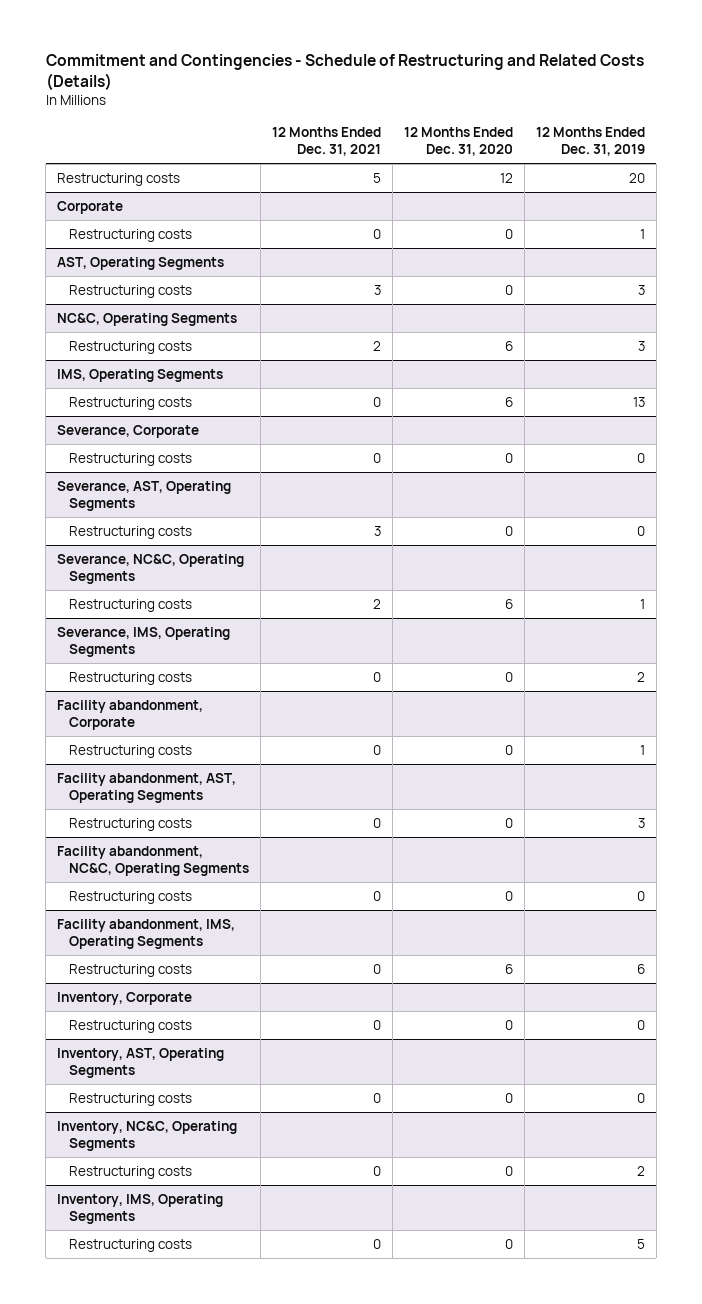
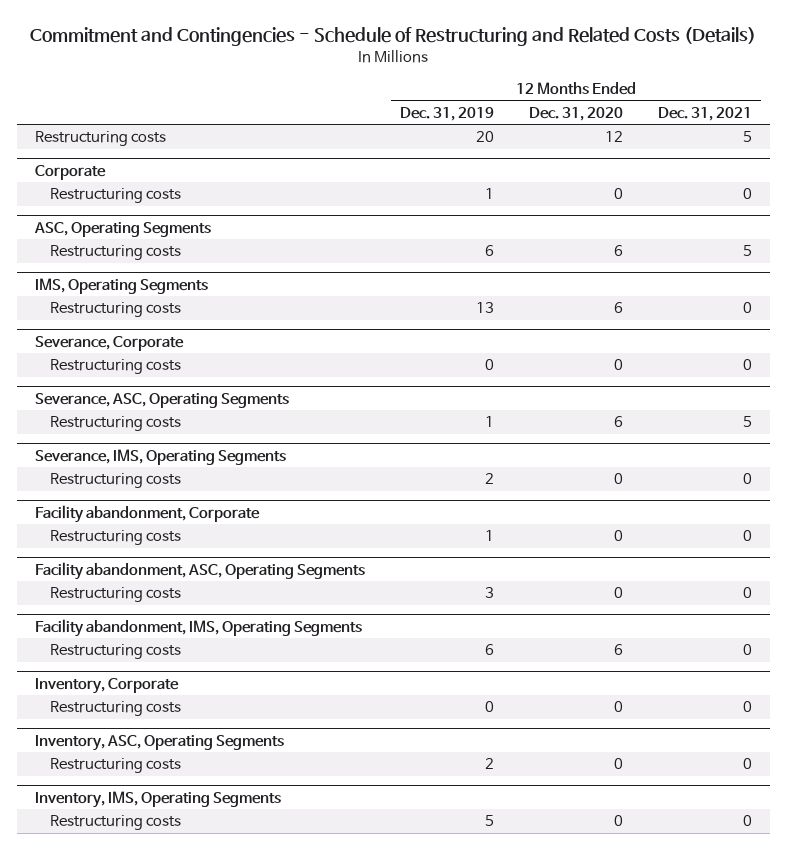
- | 12 Months Ended Dec. 31, 2021 | 12 Months Ended Dec. 31, 2020 | 12 Months Ended Dec. 31, 2019
+ | 12 Months Ended Dec. 31, 2019 | 12 Months Ended Dec. 31, 2020 | 12 Months Ended Dec. 31, 2021
- AST, Operating Segments
- Restructuring costs | 3 | 0 | 3
- NC&C, Operating Segments
- Restructuring costs | 2 | 6 | 3
+ ASC, Operating Segments
+ Restructuring costs | 6 | 6 | 5
- Severance, AST, Operating Segments
- Restructuring costs | 3 | 0 | 0
- Severance, NC&C, Operating Segments
- Restructuring costs | 2 | 6 | 1
+ Severance, ASC, Operating Segments
+ Restructuring costs | 1 | 6 | 5
- Facility abandonment, AST, Operating Segments
+ Facility abandonment, ASC, Operating Segments
- Facility abandonment, NC&C, Operating Segments
- Restructuring costs | 0 | 0 | 0
- Inventory, AST, Operating Segments
- Restructuring costs | 0 | 0 | 0
- Inventory, NC&C, Operating Segments
+ Inventory, ASC, Operating Segments

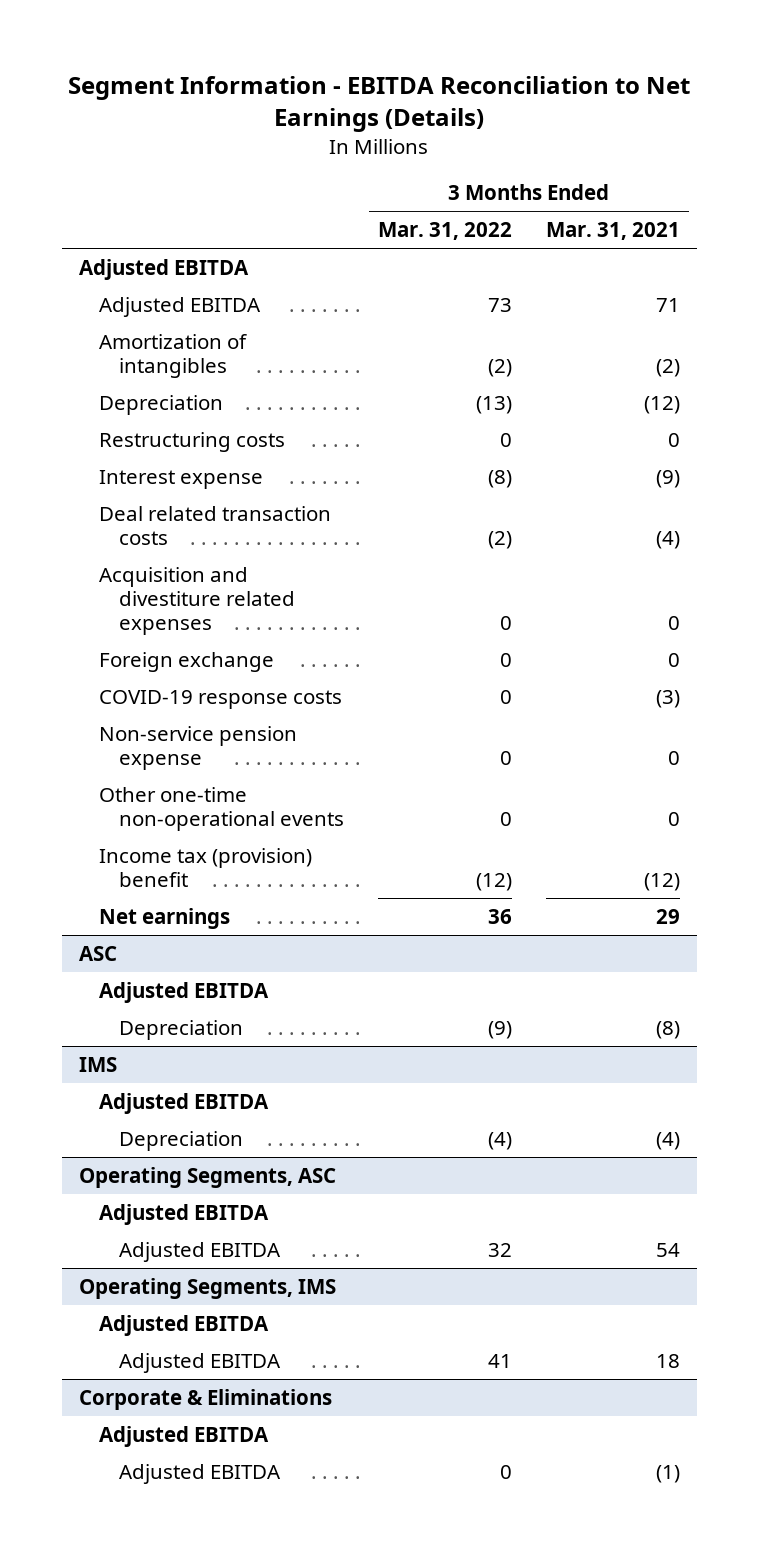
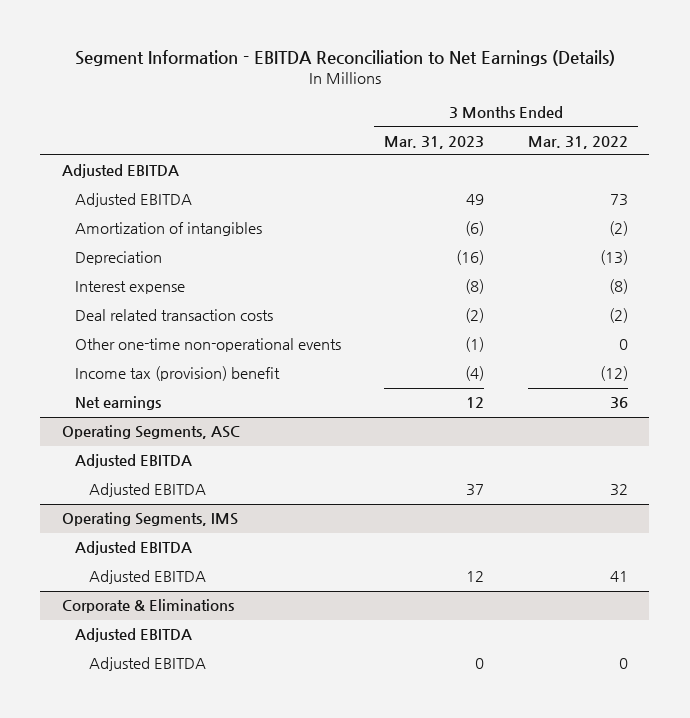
- | 3 Months Ended Mar. 31, 2022 | 3 Months Ended Mar. 31, 2021
+ | 3 Months Ended Mar. 31, 2023 | 3 Months Ended Mar. 31, 2022
- Restructuring costs | 0 | 0
- Acquisition and divestiture related expenses | 0 | 0
- Foreign exchange | 0 | 0
- COVID-19 response costs | 0 | (3)
- Non-service pension expense | 0 | 0
- ASC
- Adjusted EBITDA
- Depreciation | (9) | (8)
- IMS
- Adjusted EBITDA
- Depreciation | (4) | (4)

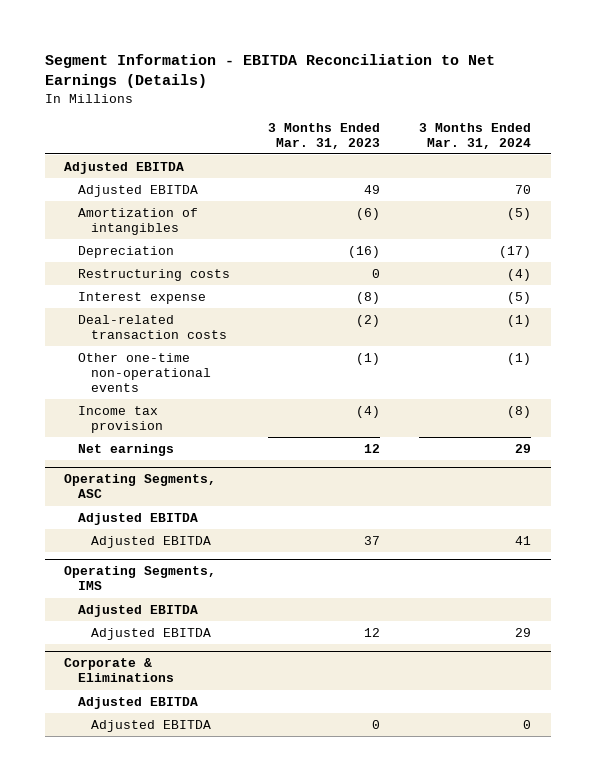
- | 3 Months Ended Mar. 31, 2023 | 3 Months Ended Mar. 31, 2022
+ | 3 Months Ended Mar. 31, 2023 | 3 Months Ended Mar. 31, 2024
+ Restructuring costs | 0 | (4)
- Deal related transaction costs | (2) | (2)
+ Deal-related transaction costs | (2) | (1)
- Income tax (provision) benefit | (4) | (12)
+ Income tax provision | (4) | (8)

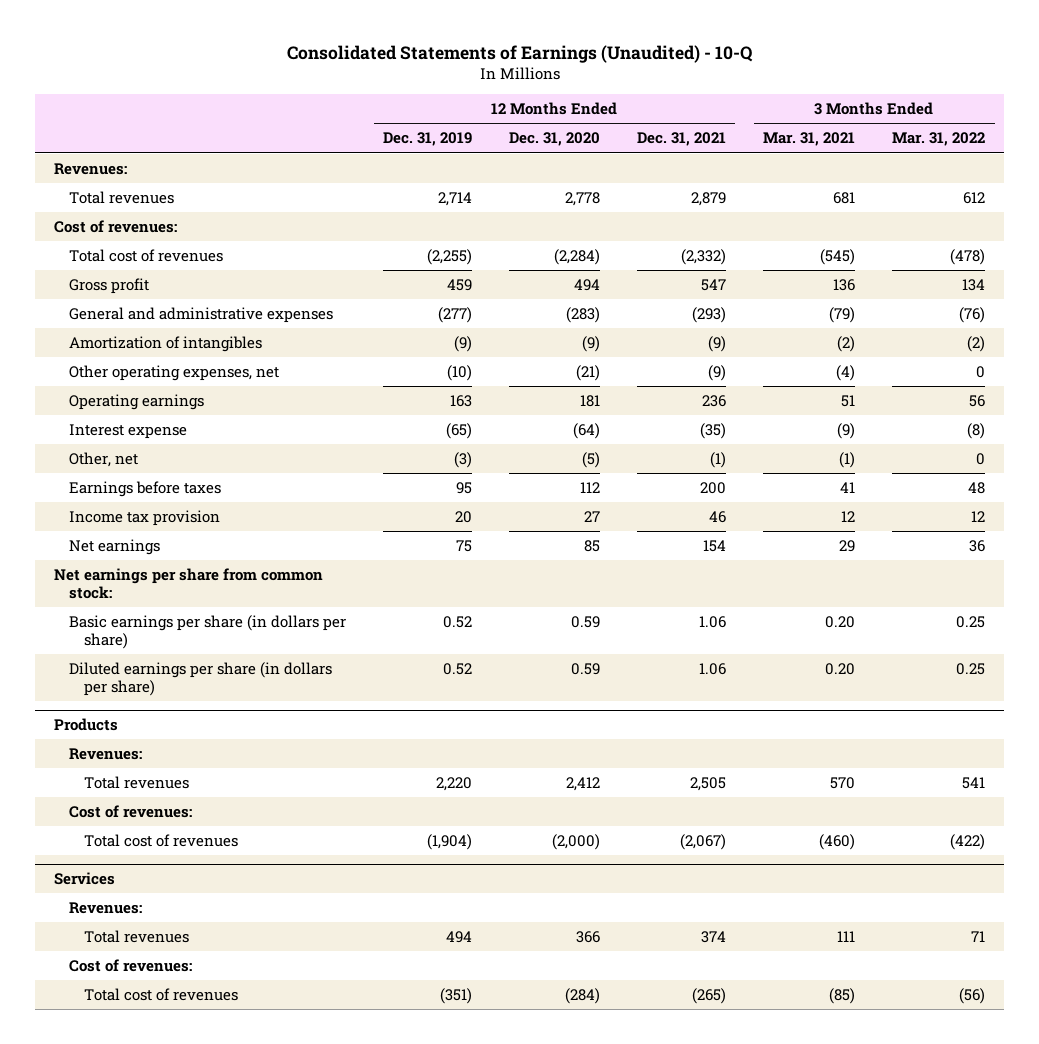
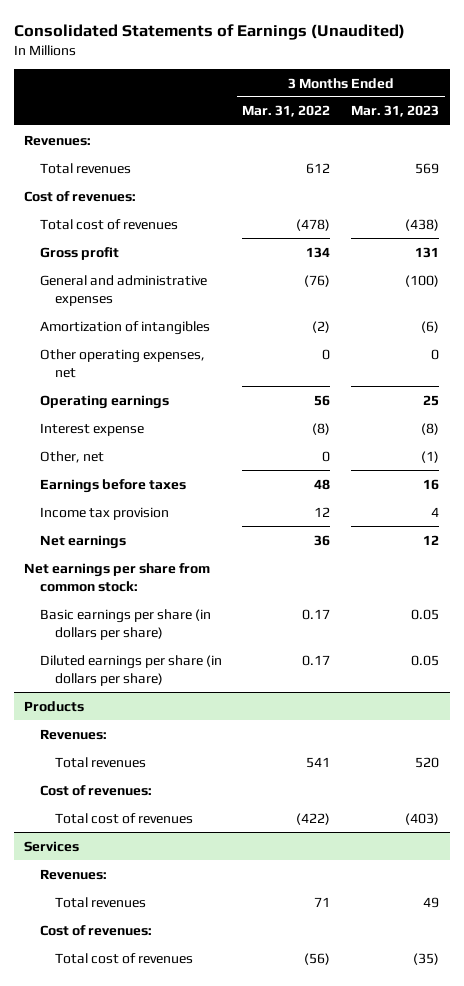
- Consolidated Statements of Earnings (Unaudited) - 10-Q
+ Consolidated Statements of Earnings (Unaudited)
- | 12 Months Ended Dec. 31, 2019 | 12 Months Ended Dec. 31, 2020 | 12 Months Ended Dec. 31, 2021 | 3 Months Ended Mar. 31, 2021 | 3 Months Ended Mar. 31, 2022
+ | 3 Months Ended Mar. 31, 2022 | 3 Months Ended Mar. 31, 2023
- Basic earnings per share (in dollars per share) | 0.52 | 0.59 | 1.06 | 0.20 | 0.25
- Diluted earnings per share (in dollars per share) | 0.52 | 0.59 | 1.06 | 0.20 | 0.25
+ Basic earnings per share (in dollars per share) | 0.17 | 0.05
+ Diluted earnings per share (in dollars per share) | 0.17 | 0.05

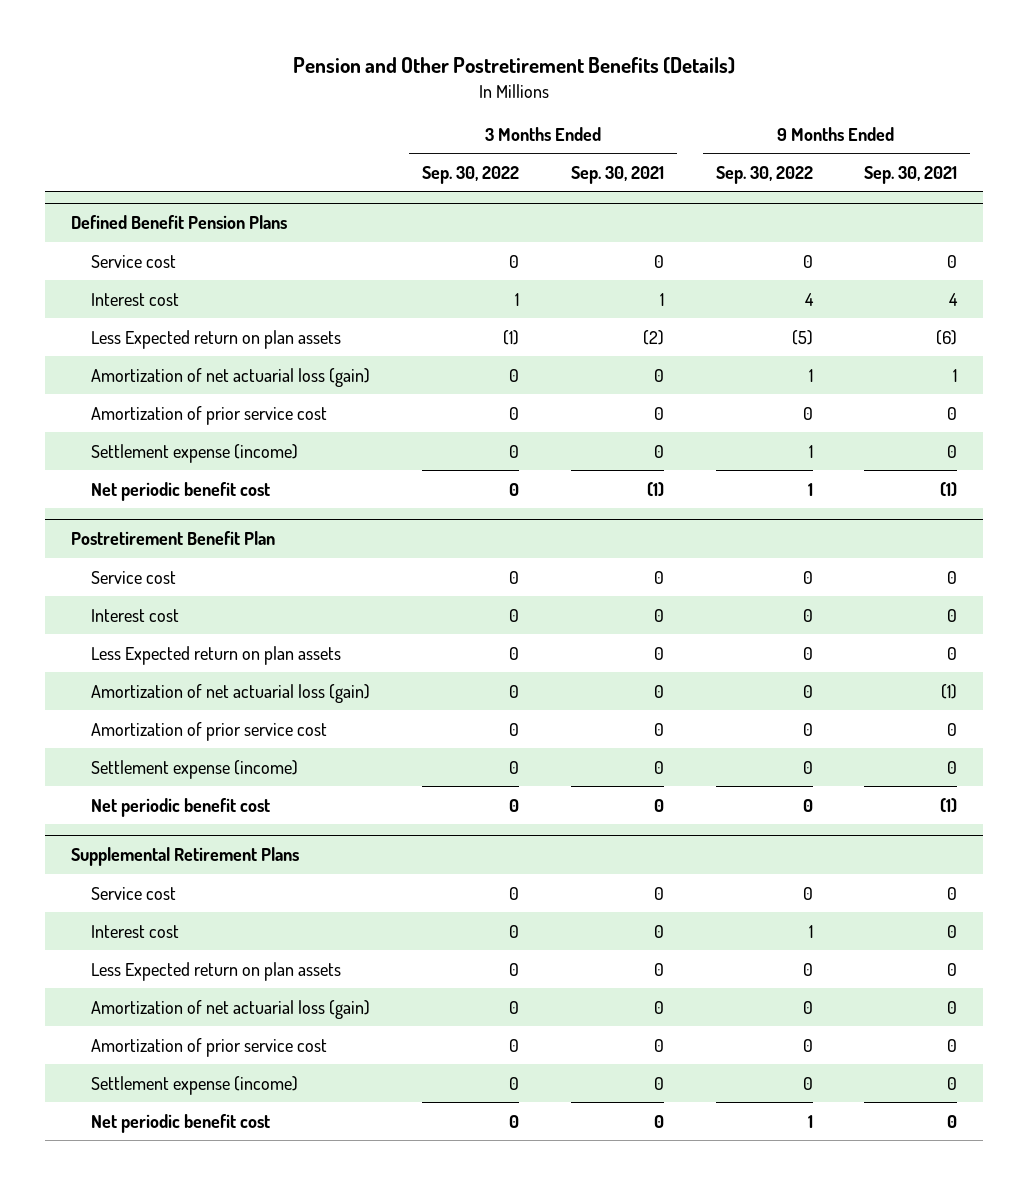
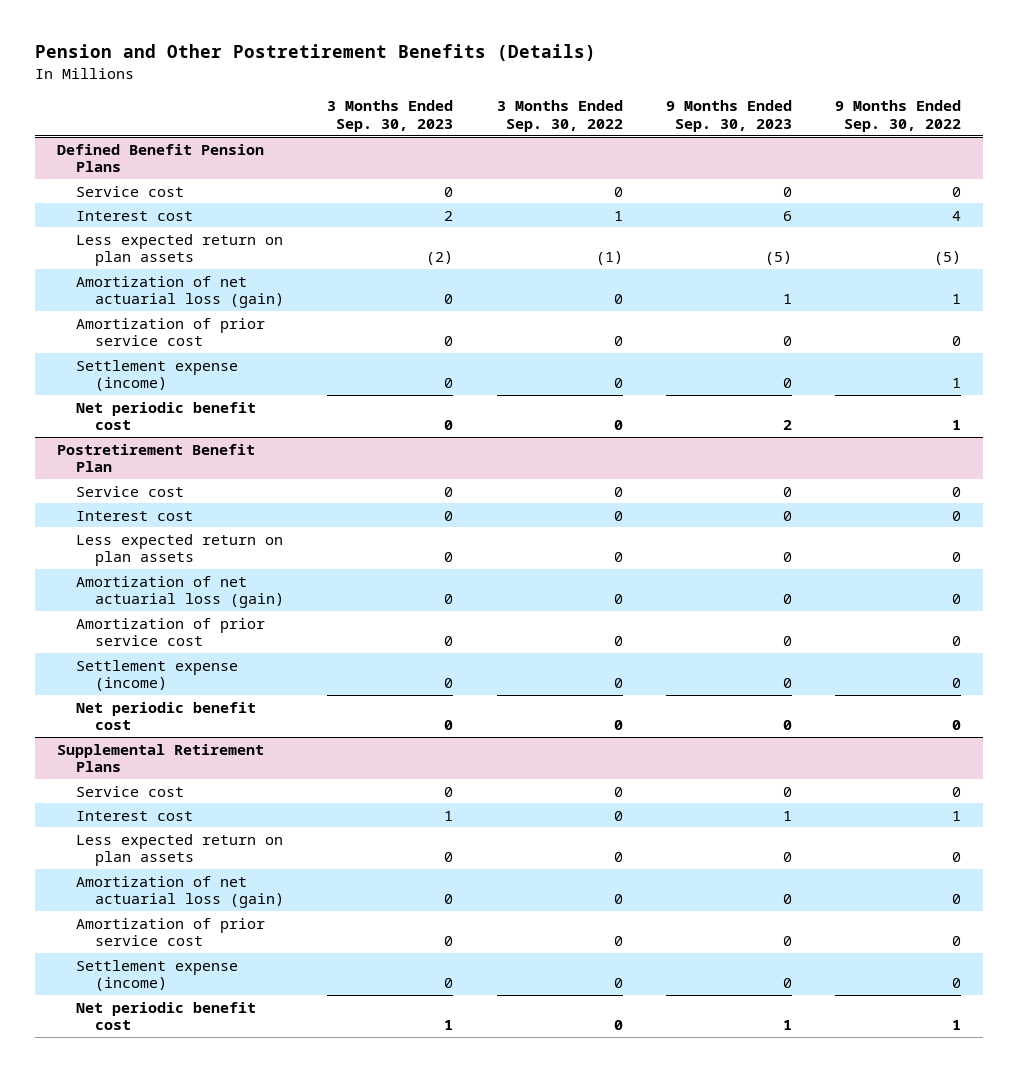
- | 3 Months Ended Sep. 30, 2022 | 3 Months Ended Sep. 30, 2021 | 9 Months Ended Sep. 30, 2022 | 9 Months Ended Sep. 30, 2021
+ | 3 Months Ended Sep. 30, 2023 | 3 Months Ended Sep. 30, 2022 | 9 Months Ended Sep. 30, 2023 | 9 Months Ended Sep. 30, 2022
@ Defined Benefit Pension Plans
- Less Expected return on plan assets | (1) | (2) | (5) | (6)
+ Less expected return on plan assets | (2) | (1) | (5) | (5)
@ Postretirement Benefit Plan
- Less Expected return on plan assets | 0 | 0 | 0 | 0
+ Less expected return on plan assets | 0 | 0 | 0 | 0
@ Supplemental Retirement Plans
- Less Expected return on plan assets | 0 | 0 | 0 | 0
+ Less expected return on plan assets | 0 | 0 | 0 | 0

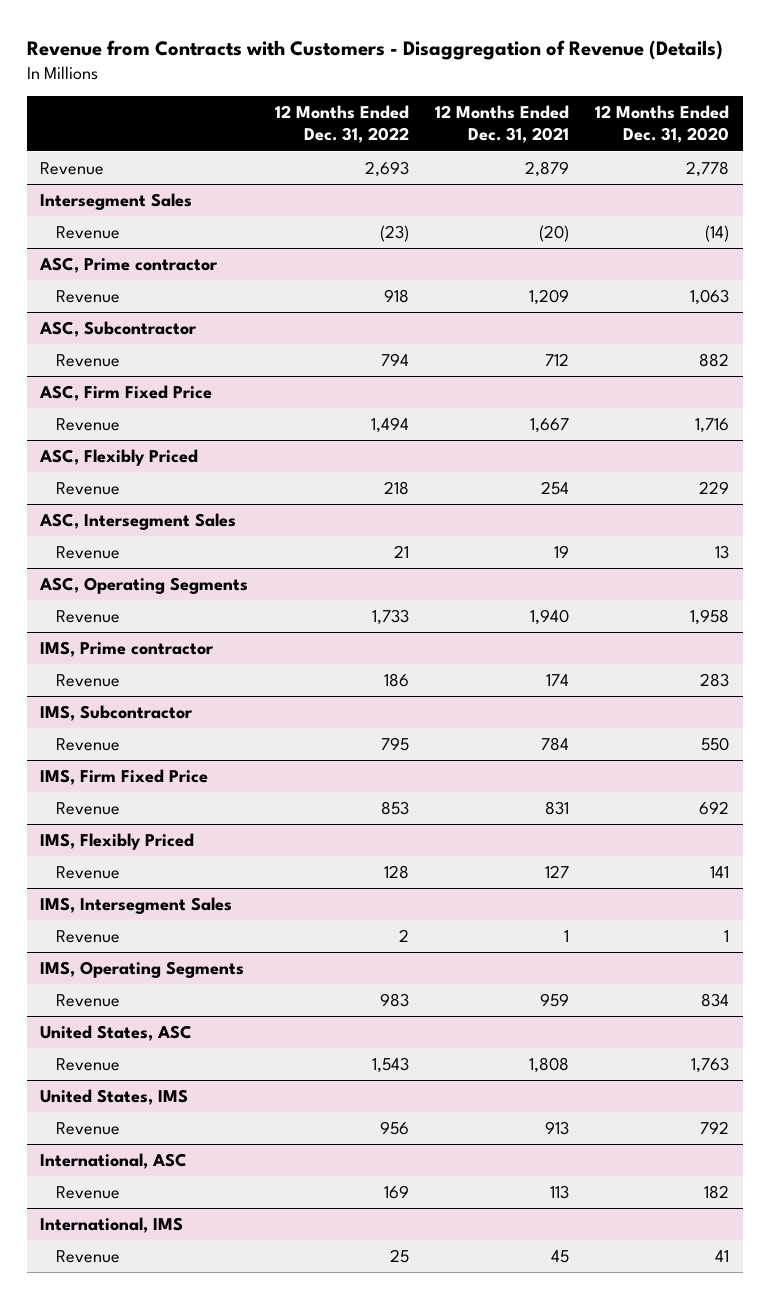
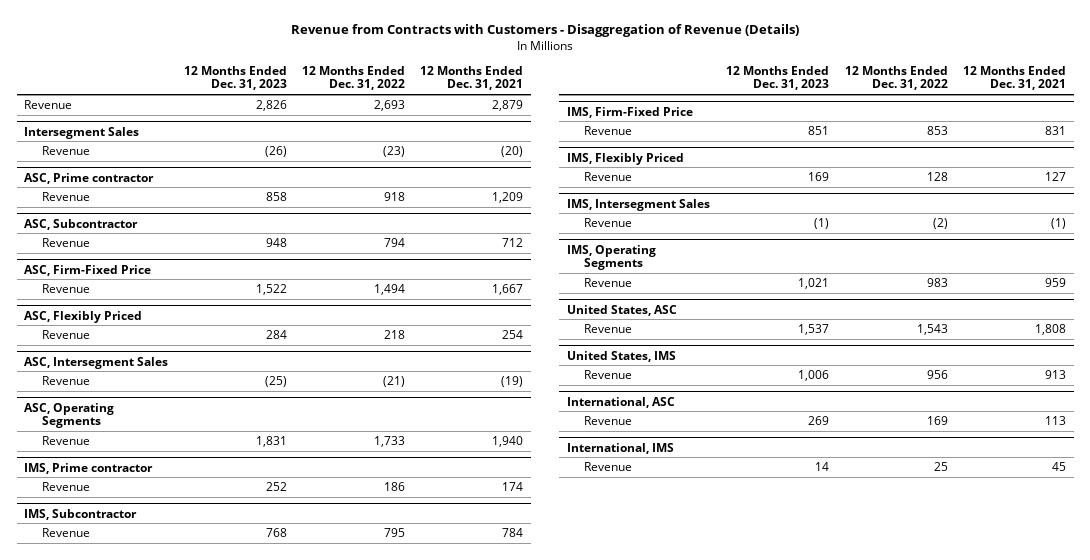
- | 12 Months Ended Dec. 31, 2022 | 12 Months Ended Dec. 31, 2021 | 12 Months Ended Dec. 31, 2020
+ | 12 Months Ended Dec. 31, 2023 | 12 Months Ended Dec. 31, 2022 | 12 Months Ended Dec. 31, 2021
- ASC, Firm Fixed Price
+ ASC, Firm-Fixed Price
@ ASC, Intersegment Sales
- Revenue | 21 | 19 | 13
+ Revenue | (25) | (21) | (19)
- IMS, Firm Fixed Price
+ IMS, Firm-Fixed Price
@ IMS, Intersegment Sales
- Revenue | 2 | 1 | 1
+ Revenue | (1) | (2) | (1)

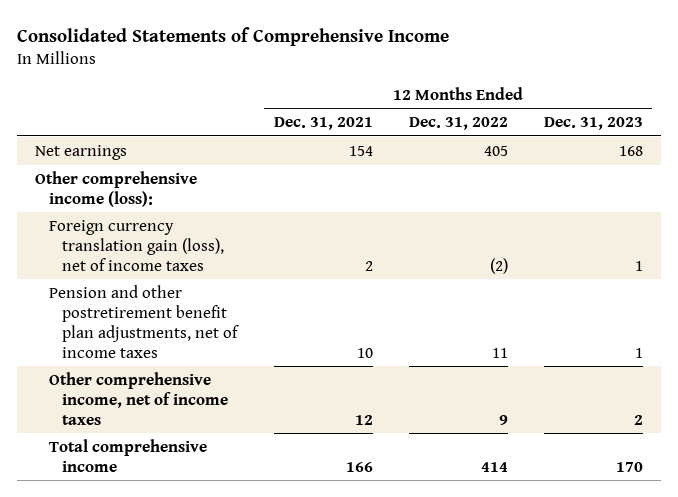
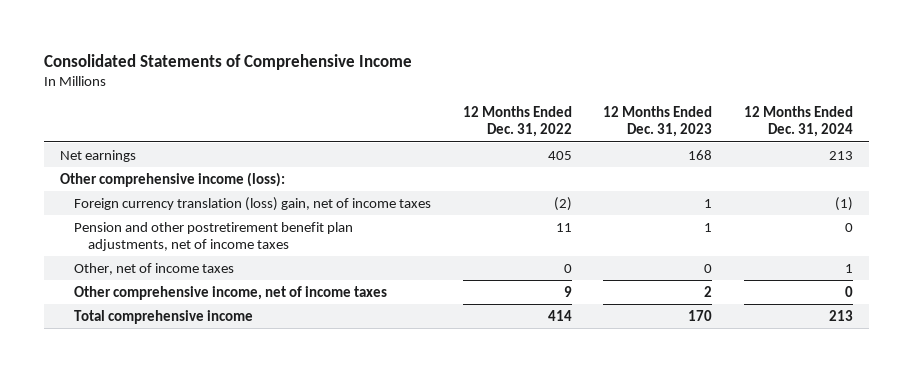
- | 12 Months Ended Dec. 31, 2021 | 12 Months Ended Dec. 31, 2022 | 12 Months Ended Dec. 31, 2023
+ | 12 Months Ended Dec. 31, 2022 | 12 Months Ended Dec. 31, 2023 | 12 Months Ended Dec. 31, 2024
- Foreign currency translation gain (loss), net of income taxes | 2 | (2) | 1
+ Foreign currency translation (loss) gain, net of income taxes | (2) | 1 | (1)
+ Other, net of income taxes | 0 | 0 | 1

